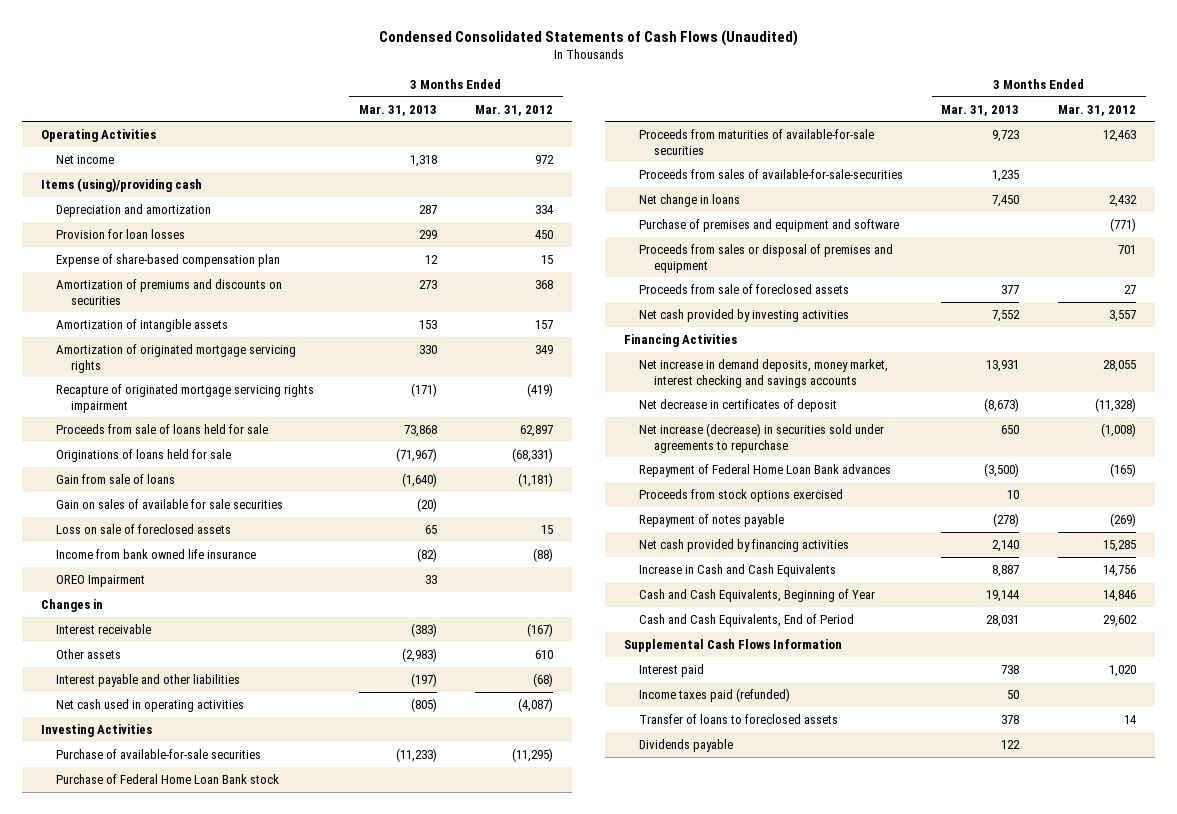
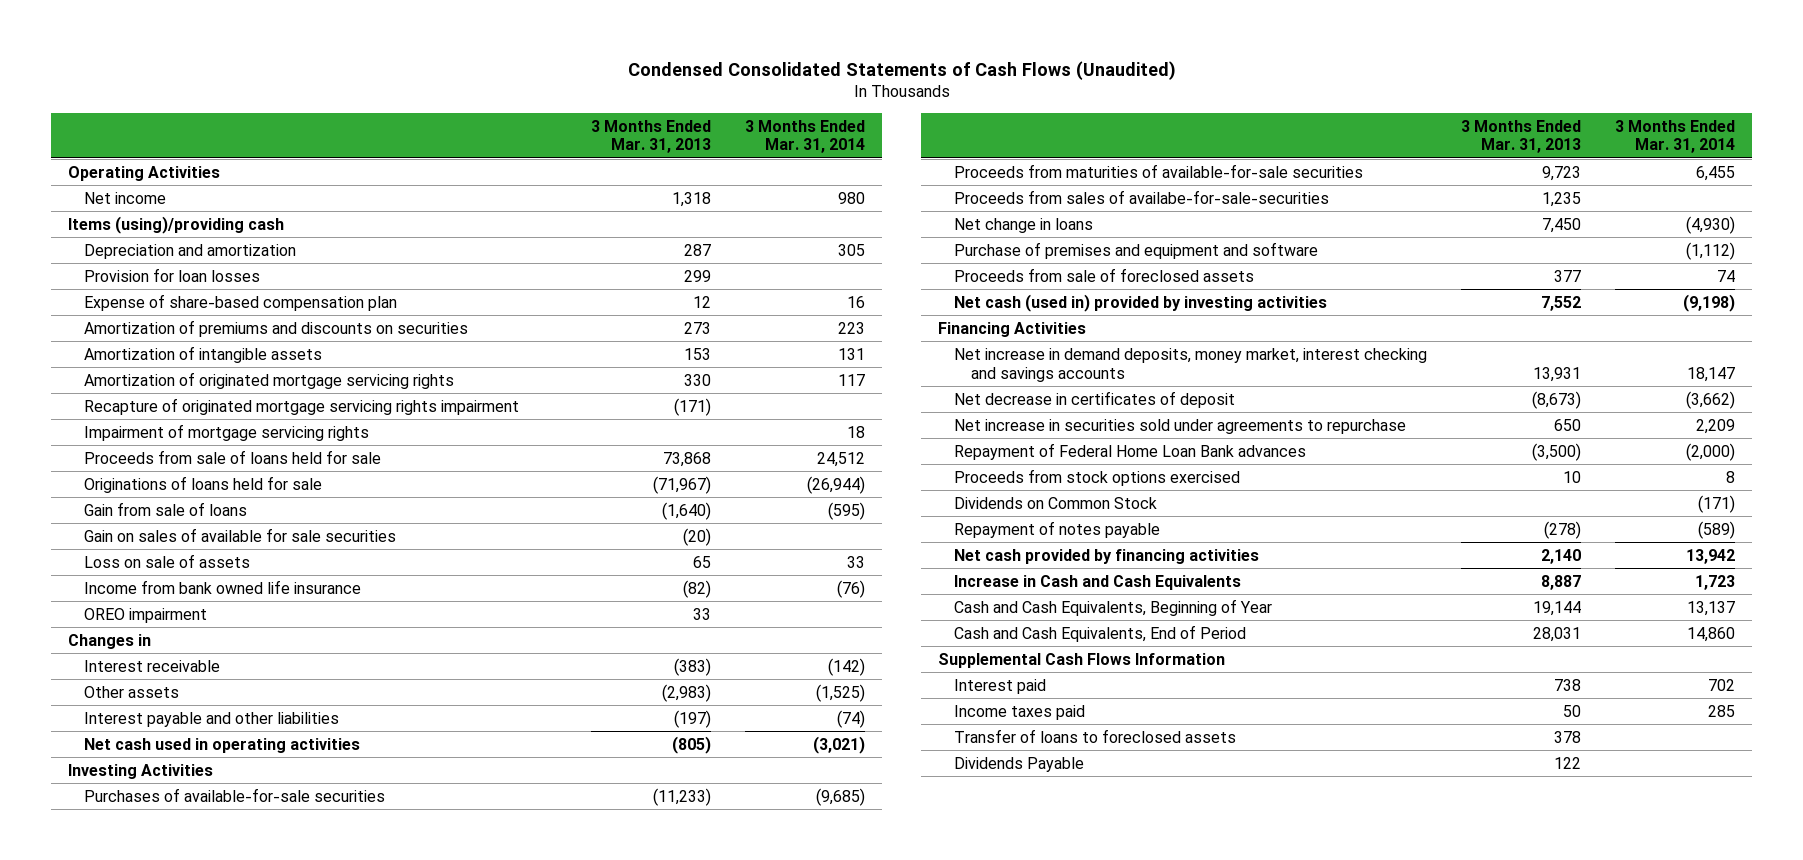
- | 3 Months Ended Mar. 31, 2013 | 3 Months Ended Mar. 31, 2012
+ | 3 Months Ended Mar. 31, 2013 | 3 Months Ended Mar. 31, 2014
+ Impairment of mortgage servicing rights | | 18
- Loss on sale of foreclosed assets | 65 | 15
+ Loss on sale of assets | 65 | 33
- OREO Impairment | 33 |
+ OREO impairment | 33 |
- Purchase of available-for-sale securities | (11,233) | (11,295)
- Purchase of Federal Home Loan Bank stock
+ Purchases of available-for-sale securities | (11,233) | (9,685)
- Proceeds from sales of available-for-sale-securities | 1,235 |
+ Proceeds from sales of availabe-for-sale-securities | 1,235 |
- Proceeds from sales or disposal of premises and equipment | | 701
- Net cash provided by investing activities | 7,552 | 3,557
+ Net cash (used in) provided by investing activities | 7,552 | (9,198)
- Net increase (decrease) in securities sold under agreements to repurchase | 650 | (1,008)
+ Net increase in securities sold under agreements to repurchase | 650 | 2,209
+ Dividends on Common Stock | | (171)
- Income taxes paid (refunded) | 50 |
+ Income taxes paid | 50 | 285
- Dividends payable | 122 |
+ Dividends Payable | 122 |

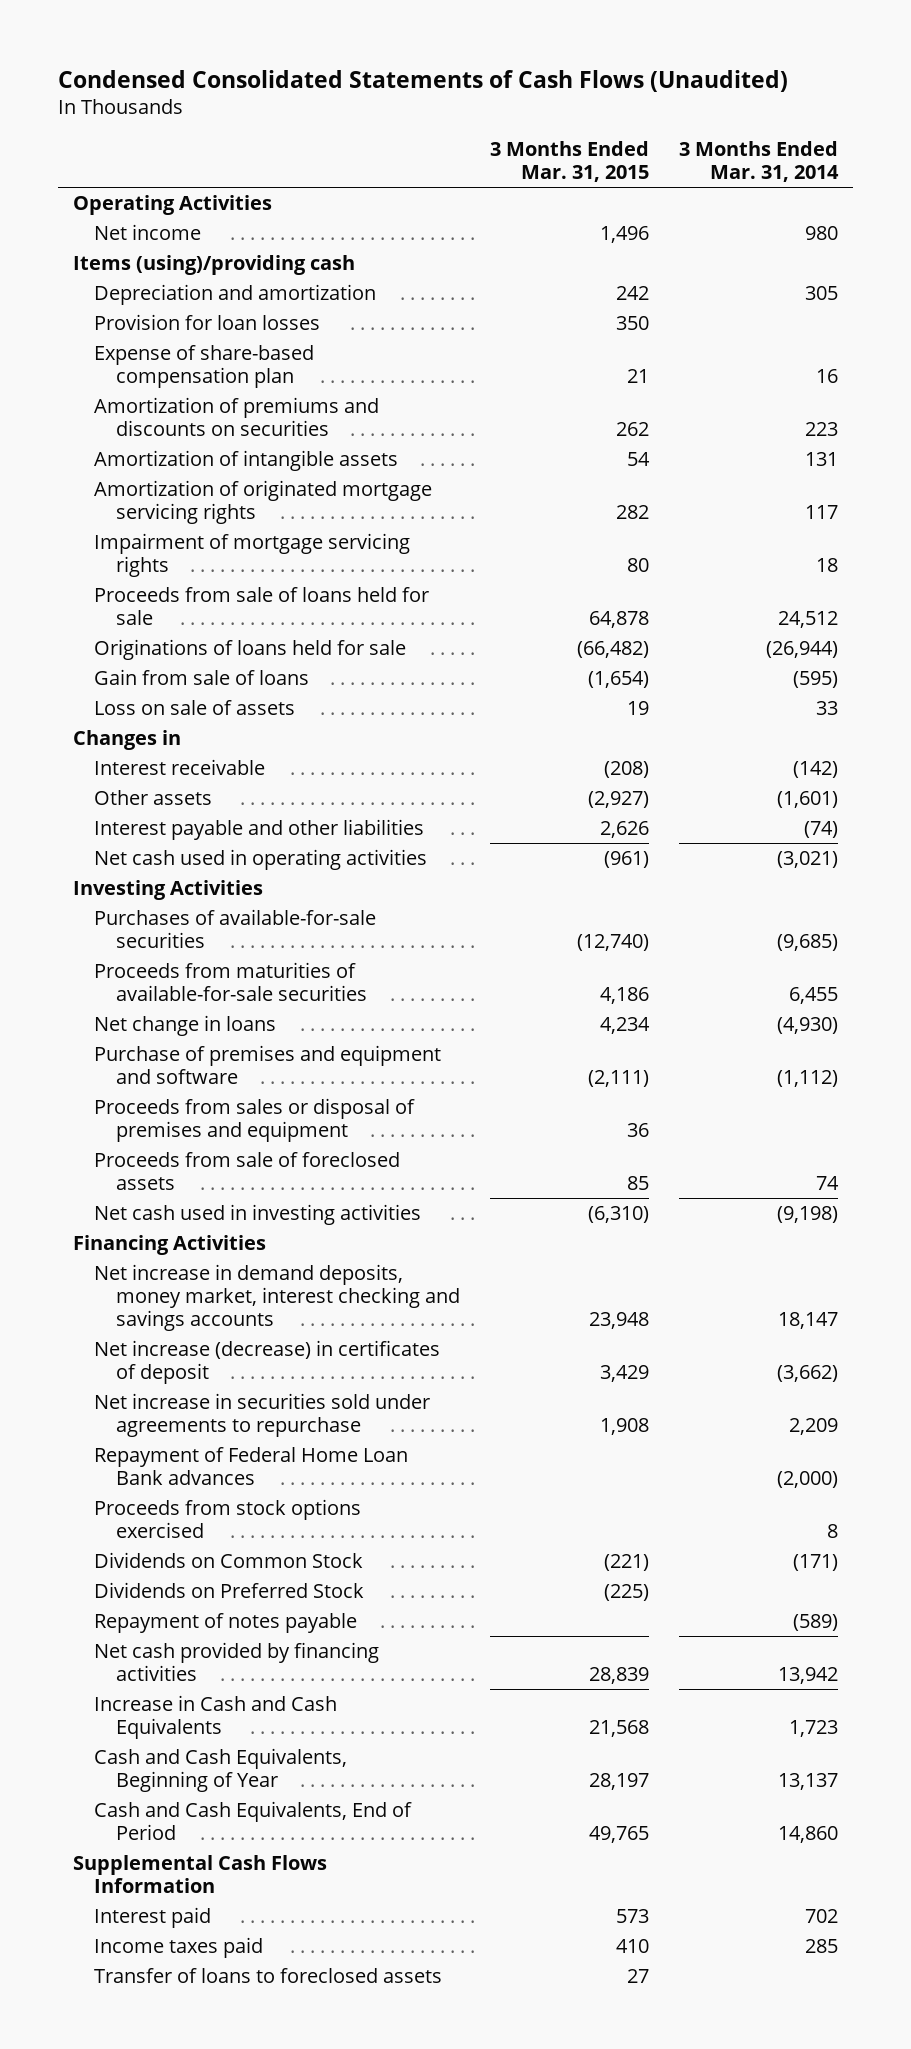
- | 3 Months Ended Mar. 31, 2013 | 3 Months Ended Mar. 31, 2014
+ | 3 Months Ended Mar. 31, 2015 | 3 Months Ended Mar. 31, 2014
- Recapture of originated mortgage servicing rights impairment | (171) |
- Gain on sales of available for sale securities | (20) |
- Income from bank owned life insurance | (82) | (76)
- OREO impairment | 33 |
- Other assets | (2,983) | (1,525)
+ Other assets | (2,927) | (1,601)
- Proceeds from sales of availabe-for-sale-securities | 1,235 |
+ Proceeds from sales or disposal of premises and equipment | 36 |
- Net cash (used in) provided by investing activities | 7,552 | (9,198)
+ Net cash used in investing activities | (6,310) | (9,198)
- Net decrease in certificates of deposit | (8,673) | (3,662)
+ Net increase (decrease) in certificates of deposit | 3,429 | (3,662)
+ Dividends on Preferred Stock | (225) |
- Dividends Payable | 122 |

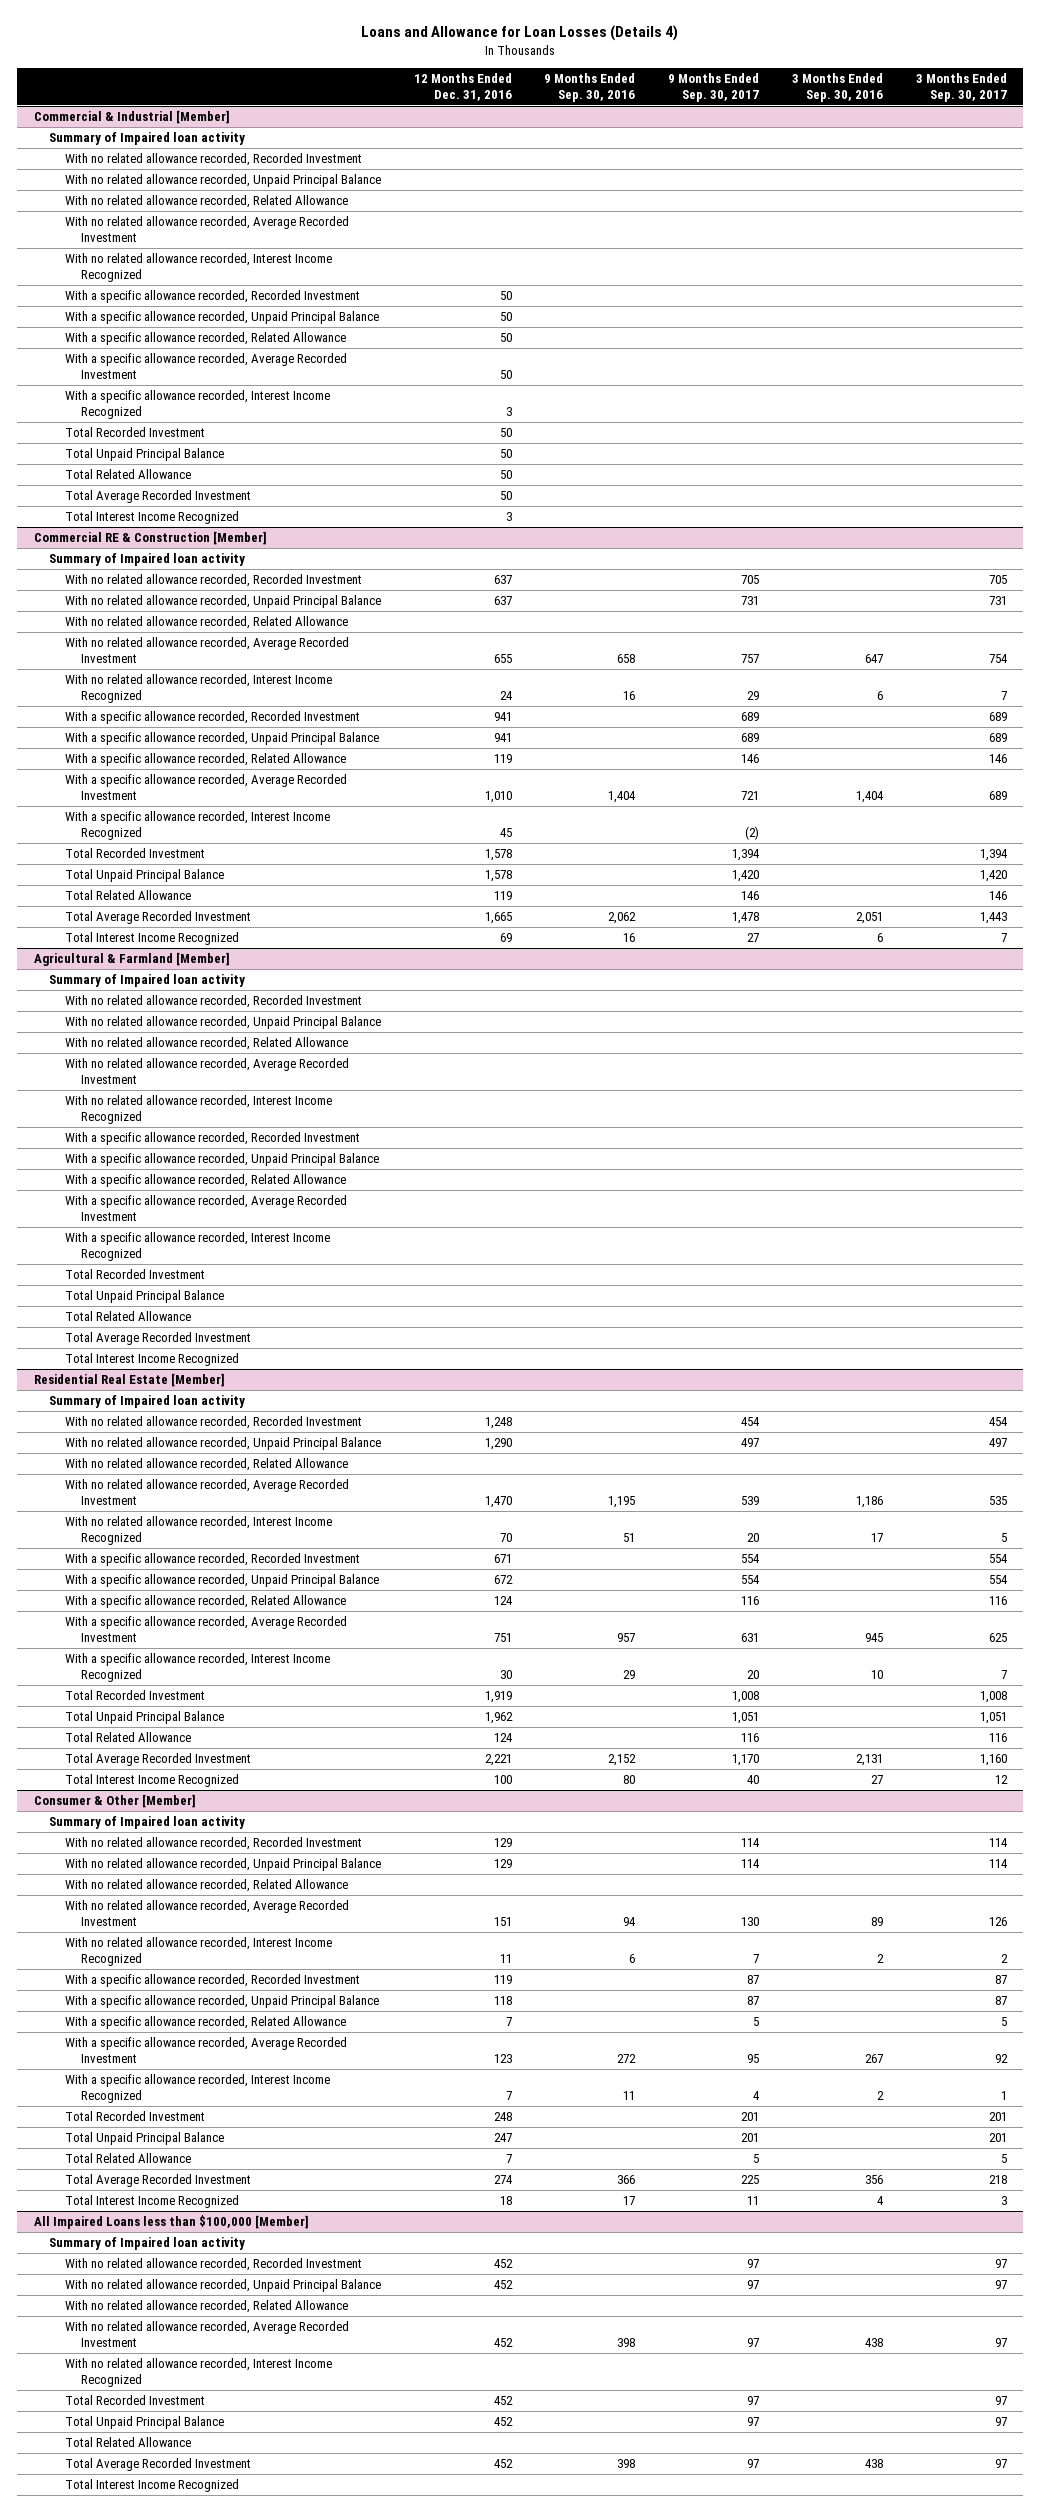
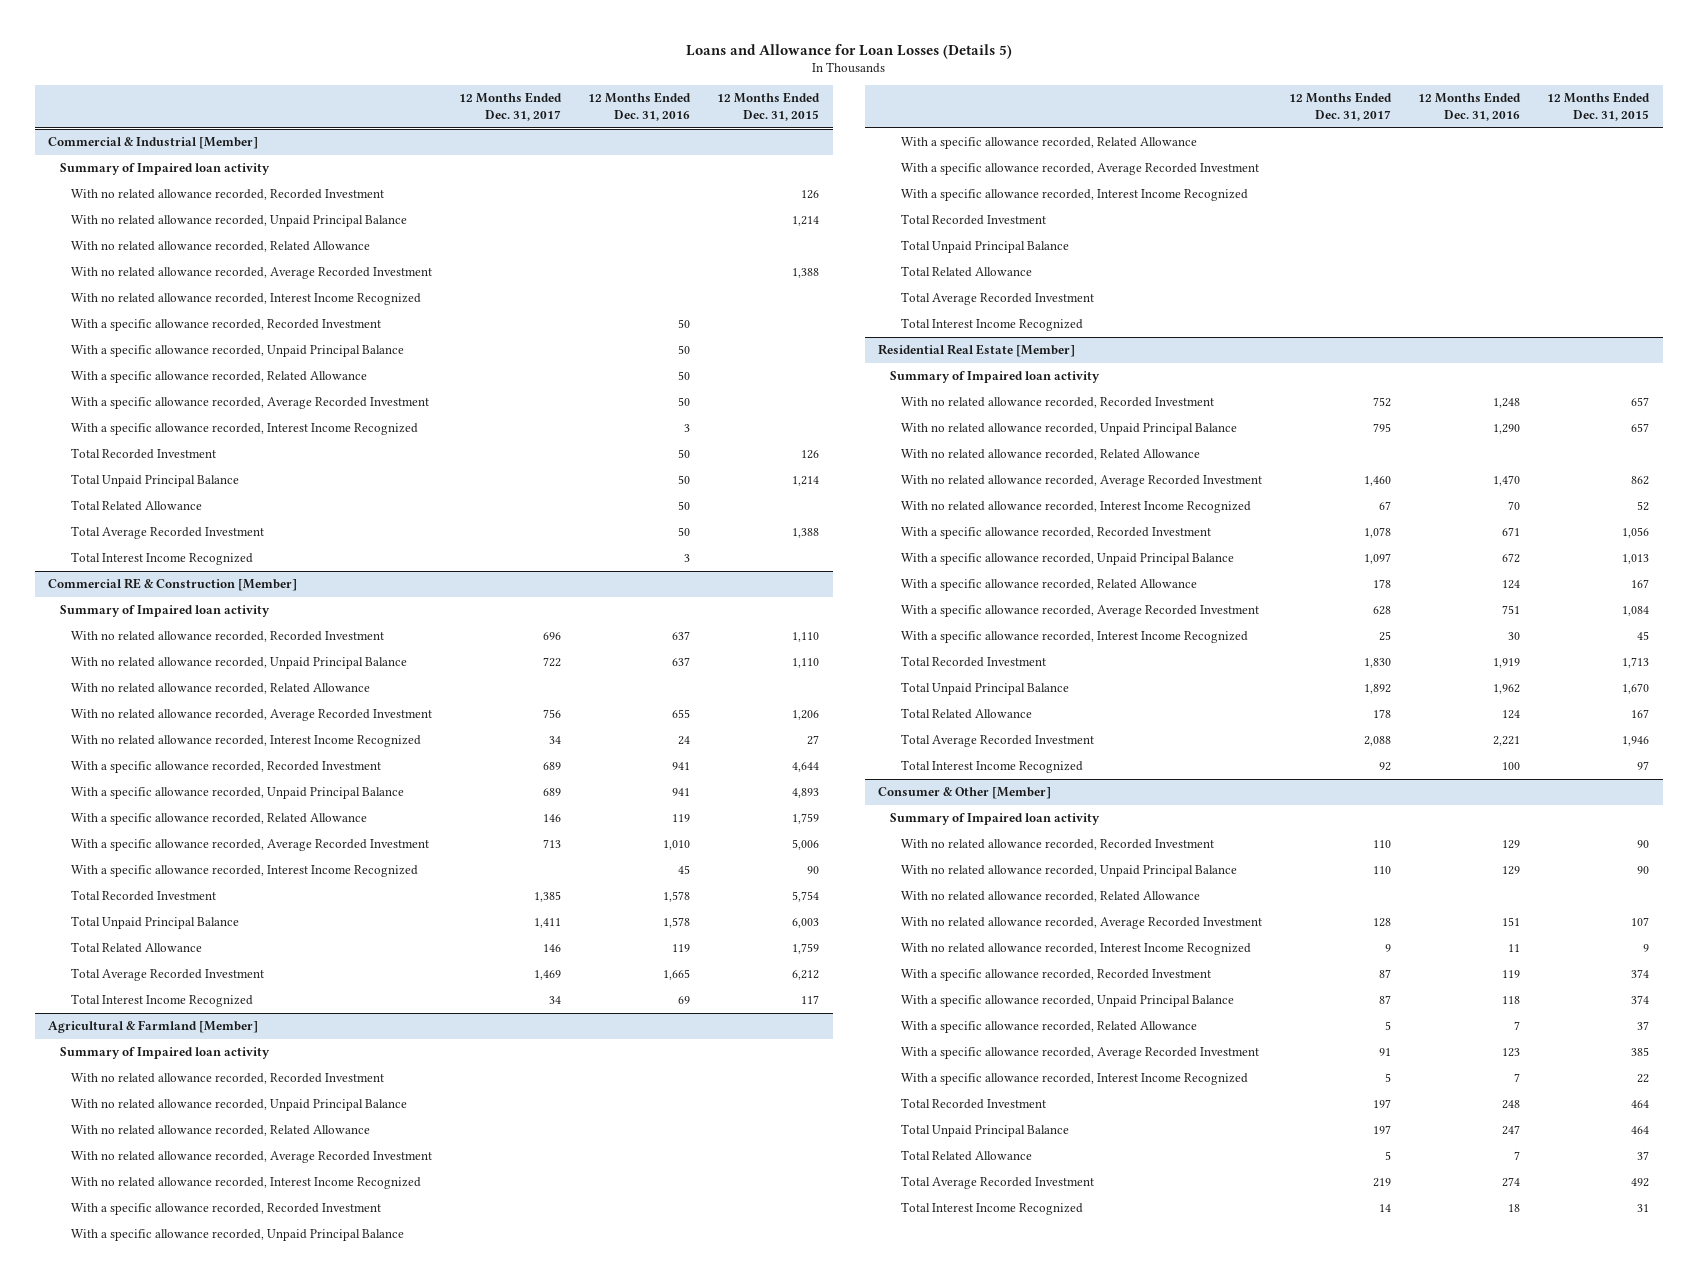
- Loans and Allowance for Loan Losses (Details 4)
+ Loans and Allowance for Loan Losses (Details 5)
- | 12 Months Ended Dec. 31, 2016 | 9 Months Ended Sep. 30, 2016 | 9 Months Ended Sep. 30, 2017 | 3 Months Ended Sep. 30, 2016 | 3 Months Ended Sep. 30, 2017
+ | 12 Months Ended Dec. 31, 2017 | 12 Months Ended Dec. 31, 2016 | 12 Months Ended Dec. 31, 2015
- All Impaired Loans less than $100,000 [Member]
- Summary of Impaired loan activity
- With no related allowance recorded, Recorded Investment | 452 | | 97 | | 97
- With no related allowance recorded, Unpaid Principal Balance | 452 | | 97 | | 97
- With no related allowance recorded, Related Allowance
- With no related allowance recorded, Average Recorded Investment | 452 | 398 | 97 | 438 | 97
- With no related allowance recorded, Interest Income Recognized
- Total Recorded Investment | 452 | | 97 | | 97
- Total Unpaid Principal Balance | 452 | | 97 | | 97
- Total Related Allowance
- Total Average Recorded Investment | 452 | 398 | 97 | 438 | 97
- Total Interest Income Recognized

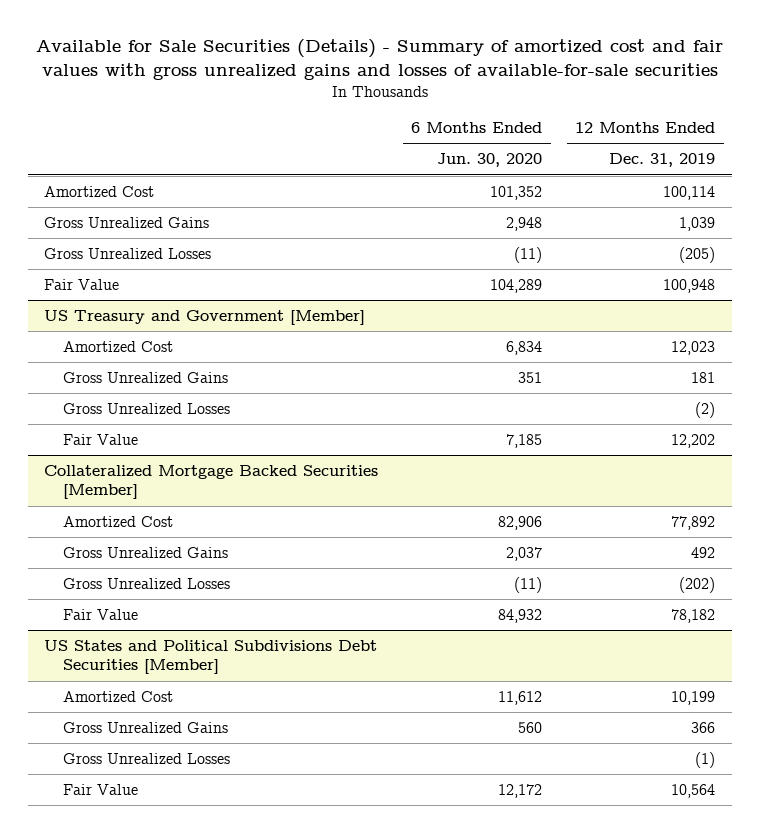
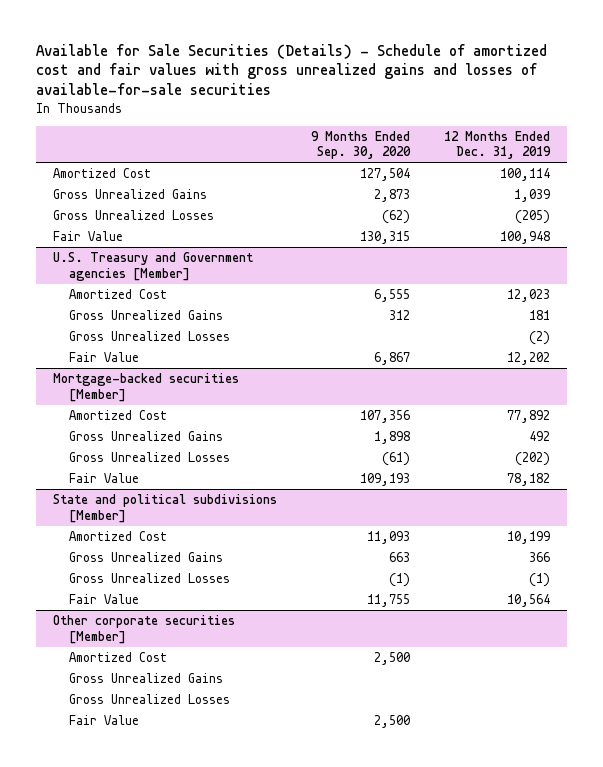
- Available for Sale Securities (Details) - Summary of amortized cost and fair values with gross unrealized gains and losses of available-for-sale securities
+ Available for Sale Securities (Details) - Schedule of amortized cost and fair values with gross unrealized gains and losses of available-for-sale securities
- | 6 Months Ended Jun. 30, 2020 | 12 Months Ended Dec. 31, 2019
+ | 9 Months Ended Sep. 30, 2020 | 12 Months Ended Dec. 31, 2019
- US Treasury and Government [Member]
+ U.S. Treasury and Government agencies [Member]
- Collateralized Mortgage Backed Securities [Member]
+ Mortgage-backed securities [Member]
- US States and Political Subdivisions Debt Securities [Member]
+ State and political subdivisions [Member]
+ Other corporate securities [Member]
+ Amortized Cost | 2,500 |
+ Gross Unrealized Gains
+ Gross Unrealized Losses
+ Fair Value | 2,500 |

